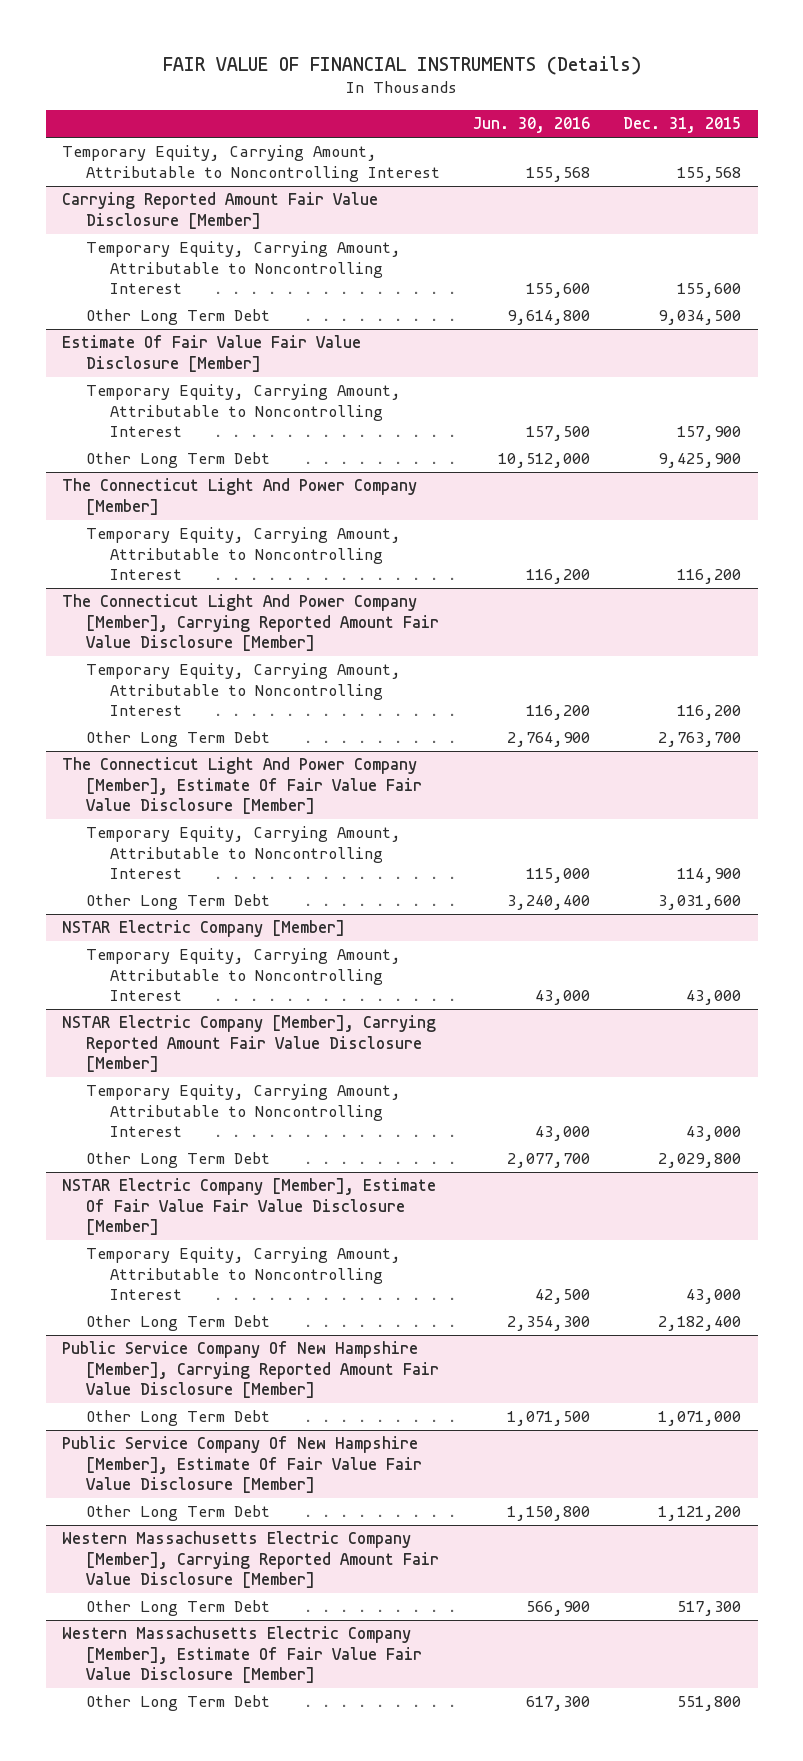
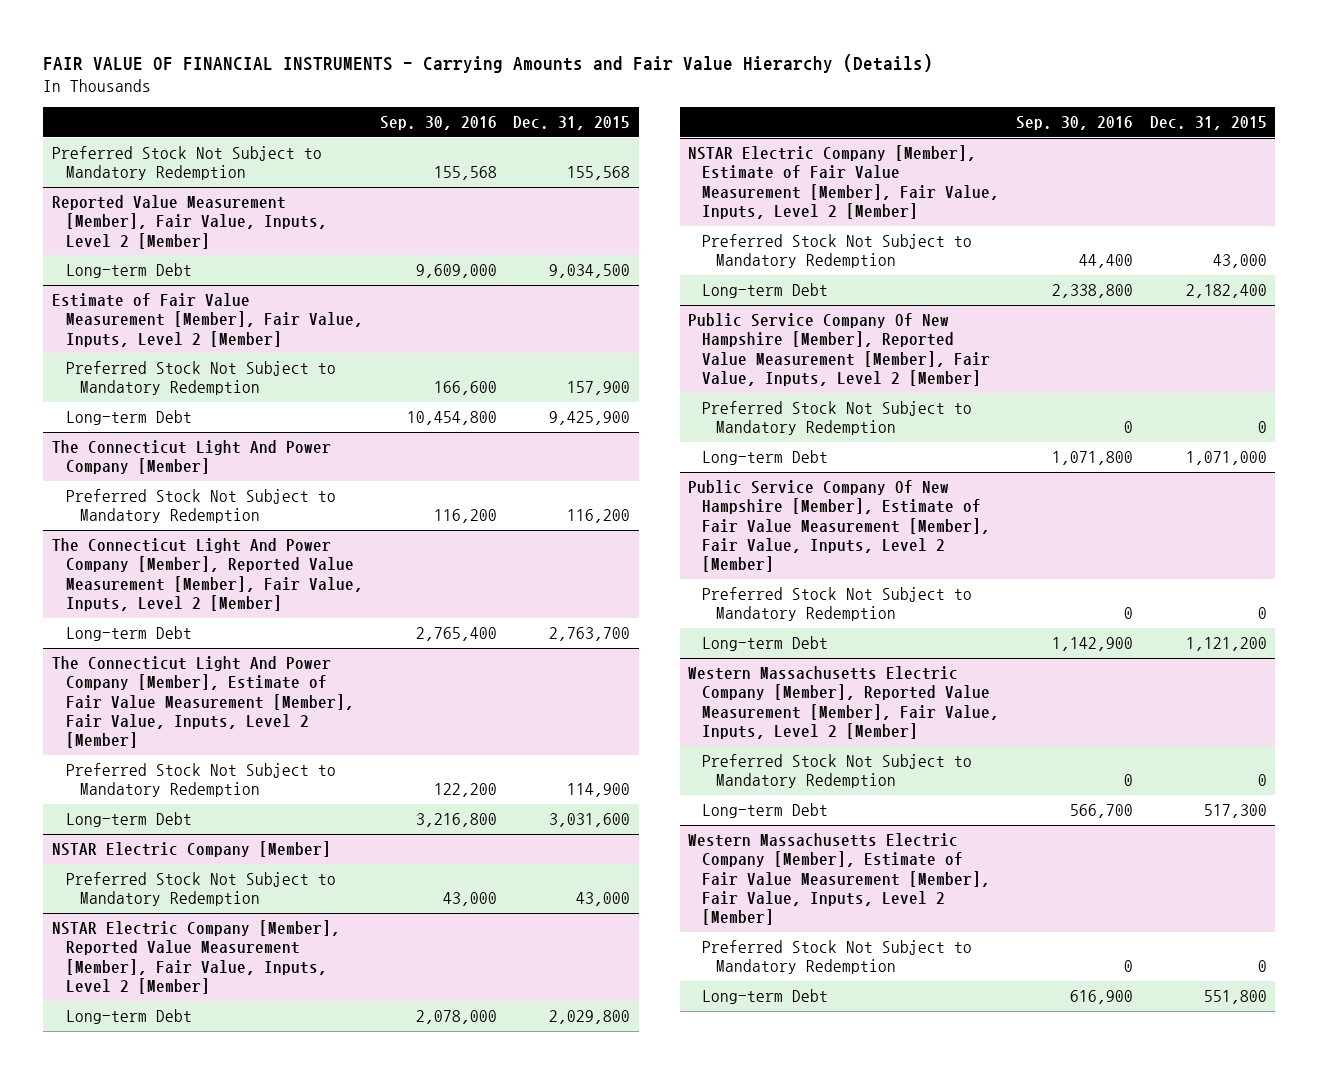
- FAIR VALUE OF FINANCIAL INSTRUMENTS (Details)
+ FAIR VALUE OF FINANCIAL INSTRUMENTS - Carrying Amounts and Fair Value Hierarchy (Details)
- | Jun. 30, 2016 | Dec. 31, 2015
+ | Sep. 30, 2016 | Dec. 31, 2015
- Temporary Equity, Carrying Amount, Attributable to Noncontrolling Interest | 155,568 | 155,568
- Carrying Reported Amount Fair Value Disclosure [Member]
- Temporary Equity, Carrying Amount, Attributable to Noncontrolling Interest | 155,600 | 155,600
- Other Long Term Debt | 9,614,800 | 9,034,500
- Estimate Of Fair Value Fair Value Disclosure [Member]
- Temporary Equity, Carrying Amount, Attributable to Noncontrolling Interest | 157,500 | 157,900
- Other Long Term Debt | 10,512,000 | 9,425,900
+ Preferred Stock Not Subject to Mandatory Redemption | 155,568 | 155,568
+ Reported Value Measurement [Member], Fair Value, Inputs, Level 2 [Member]
+ Long-term Debt | 9,609,000 | 9,034,500
+ Estimate of Fair Value Measurement [Member], Fair Value, Inputs, Level 2 [Member]
+ Preferred Stock Not Subject to Mandatory Redemption | 166,600 | 157,900
+ Long-term Debt | 10,454,800 | 9,425,900
@ The Connecticut Light And Power Company [Member]
- Temporary Equity, Carrying Amount, Attributable to Noncontrolling Interest | 116,200 | 116,200
- The Connecticut Light And Power Company [Member], Carrying Reported Amount Fair Value Disclosure [Member]
- Temporary Equity, Carrying Amount, Attributable to Noncontrolling Interest | 116,200 | 116,200
- Other Long Term Debt | 2,764,900 | 2,763,700
- The Connecticut Light And Power Company [Member], Estimate Of Fair Value Fair Value Disclosure [Member]
- Temporary Equity, Carrying Amount, Attributable to Noncontrolling Interest | 115,000 | 114,900
- Other Long Term Debt | 3,240,400 | 3,031,600
@ The Connecticut Light And Power Company [Member]
+ Preferred Stock Not Subject to Mandatory Redemption | 116,200 | 116,200
+ The Connecticut Light And Power Company [Member], Reported Value Measurement [Member], Fair Value, Inputs, Level 2 [Member]
+ Long-term Debt | 2,765,400 | 2,763,700
+ The Connecticut Light And Power Company [Member], Estimate of Fair Value Measurement [Member], Fair Value, Inputs, Level 2 [Member]
+ Preferred Stock Not Subject to Mandatory Redemption | 122,200 | 114,900
+ Long-term Debt | 3,216,800 | 3,031,600
@ NSTAR Electric Company [Member]
- Temporary Equity, Carrying Amount, Attributable to Noncontrolling Interest | 43,000 | 43,000
- NSTAR Electric Company [Member], Carrying Reported Amount Fair Value Disclosure [Member]
- Temporary Equity, Carrying Amount, Attributable to Noncontrolling Interest | 43,000 | 43,000
- Other Long Term Debt | 2,077,700 | 2,029,800
- NSTAR Electric Company [Member], Estimate Of Fair Value Fair Value Disclosure [Member]
- Temporary Equity, Carrying Amount, Attributable to Noncontrolling Interest | 42,500 | 43,000
- Other Long Term Debt | 2,354,300 | 2,182,400
- Public Service Company Of New Hampshire [Member], Carrying Reported Amount Fair Value Disclosure [Member]
- Other Long Term Debt | 1,071,500 | 1,071,000
- Public Service Company Of New Hampshire [Member], Estimate Of Fair Value Fair Value Disclosure [Member]
- Other Long Term Debt | 1,150,800 | 1,121,200
- Western Massachusetts Electric Company [Member], Carrying Reported Amount Fair Value Disclosure [Member]
- Other Long Term Debt | 566,900 | 517,300
- Western Massachusetts Electric Company [Member], Estimate Of Fair Value Fair Value Disclosure [Member]
- Other Long Term Debt | 617,300 | 551,800
@ NSTAR Electric Company [Member]
+ Preferred Stock Not Subject to Mandatory Redemption | 43,000 | 43,000
+ NSTAR Electric Company [Member], Reported Value Measurement [Member], Fair Value, Inputs, Level 2 [Member]
+ Long-term Debt | 2,078,000 | 2,029,800
+ NSTAR Electric Company [Member], Estimate of Fair Value Measurement [Member], Fair Value, Inputs, Level 2 [Member]
+ Preferred Stock Not Subject to Mandatory Redemption | 44,400 | 43,000
+ Long-term Debt | 2,338,800 | 2,182,400
+ Public Service Company Of New Hampshire [Member], Reported Value Measurement [Member], Fair Value, Inputs, Level 2 [Member]
+ Preferred Stock Not Subject to Mandatory Redemption | 0 | 0
+ Long-term Debt | 1,071,800 | 1,071,000
+ Public Service Company Of New Hampshire [Member], Estimate of Fair Value Measurement [Member], Fair Value, Inputs, Level 2 [Member]
+ Preferred Stock Not Subject to Mandatory Redemption | 0 | 0
+ Long-term Debt | 1,142,900 | 1,121,200
+ Western Massachusetts Electric Company [Member], Reported Value Measurement [Member], Fair Value, Inputs, Level 2 [Member]
+ Preferred Stock Not Subject to Mandatory Redemption | 0 | 0
+ Long-term Debt | 566,700 | 517,300
+ Western Massachusetts Electric Company [Member], Estimate of Fair Value Measurement [Member], Fair Value, Inputs, Level 2 [Member]
+ Preferred Stock Not Subject to Mandatory Redemption | 0 | 0
+ Long-term Debt | 616,900 | 551,800

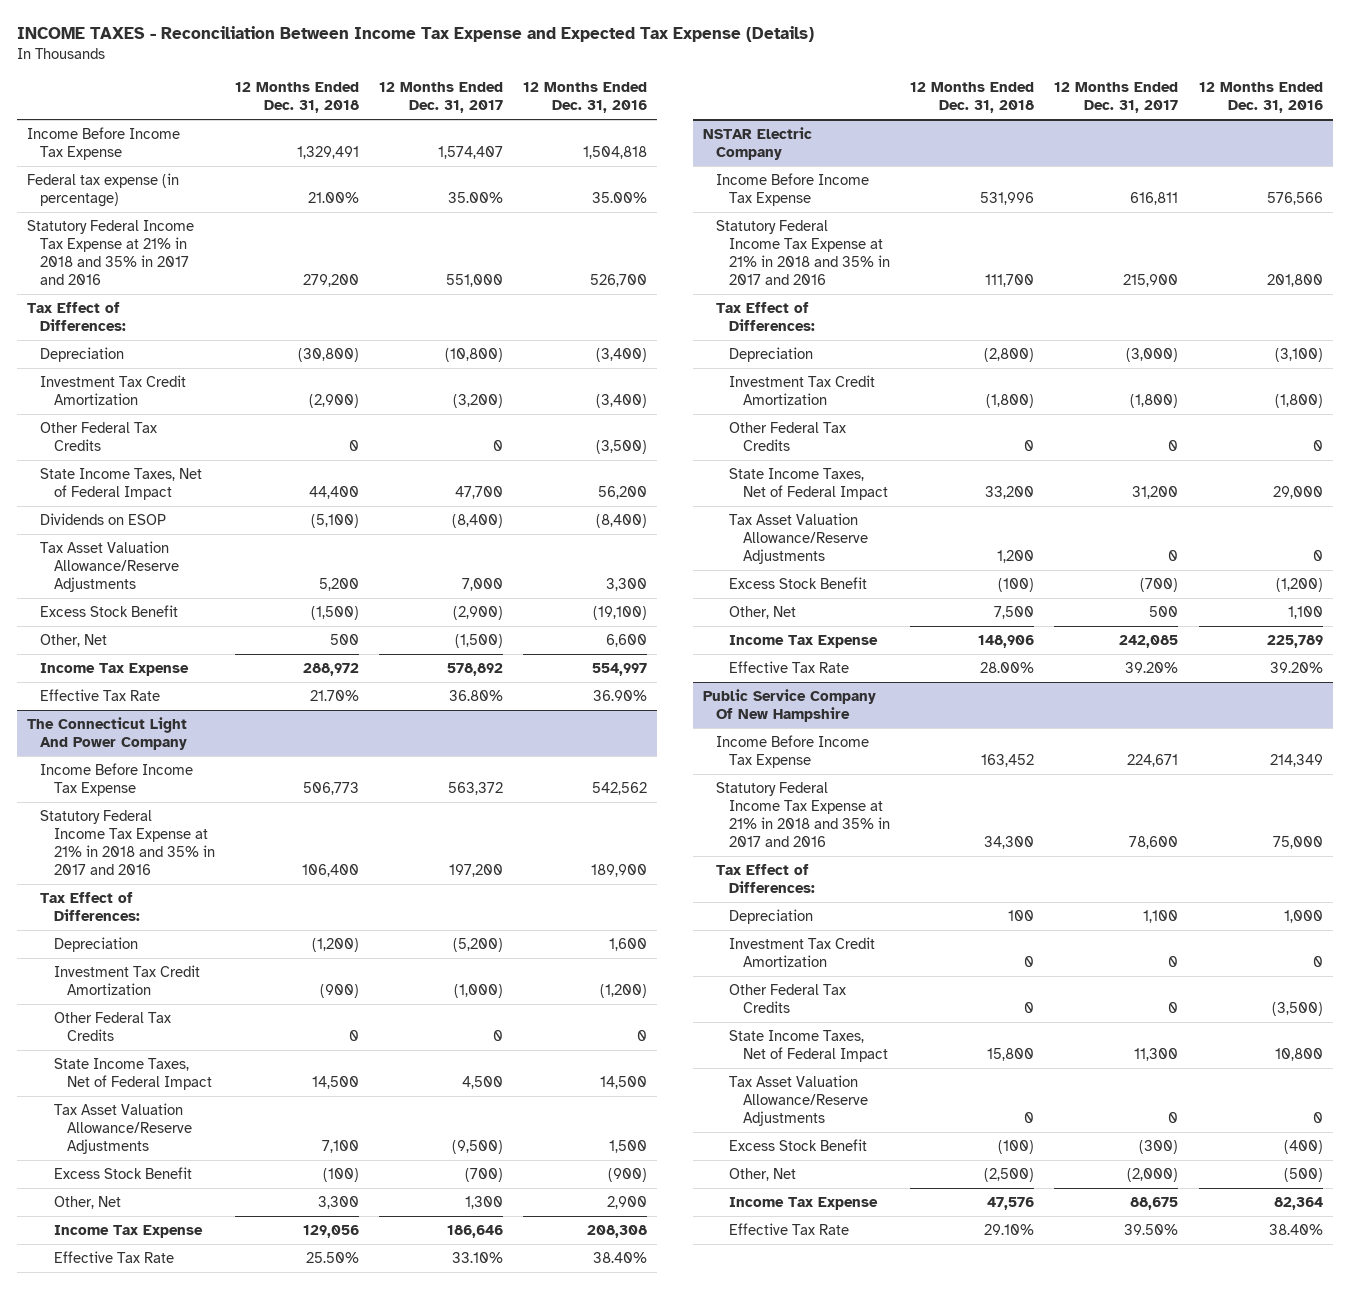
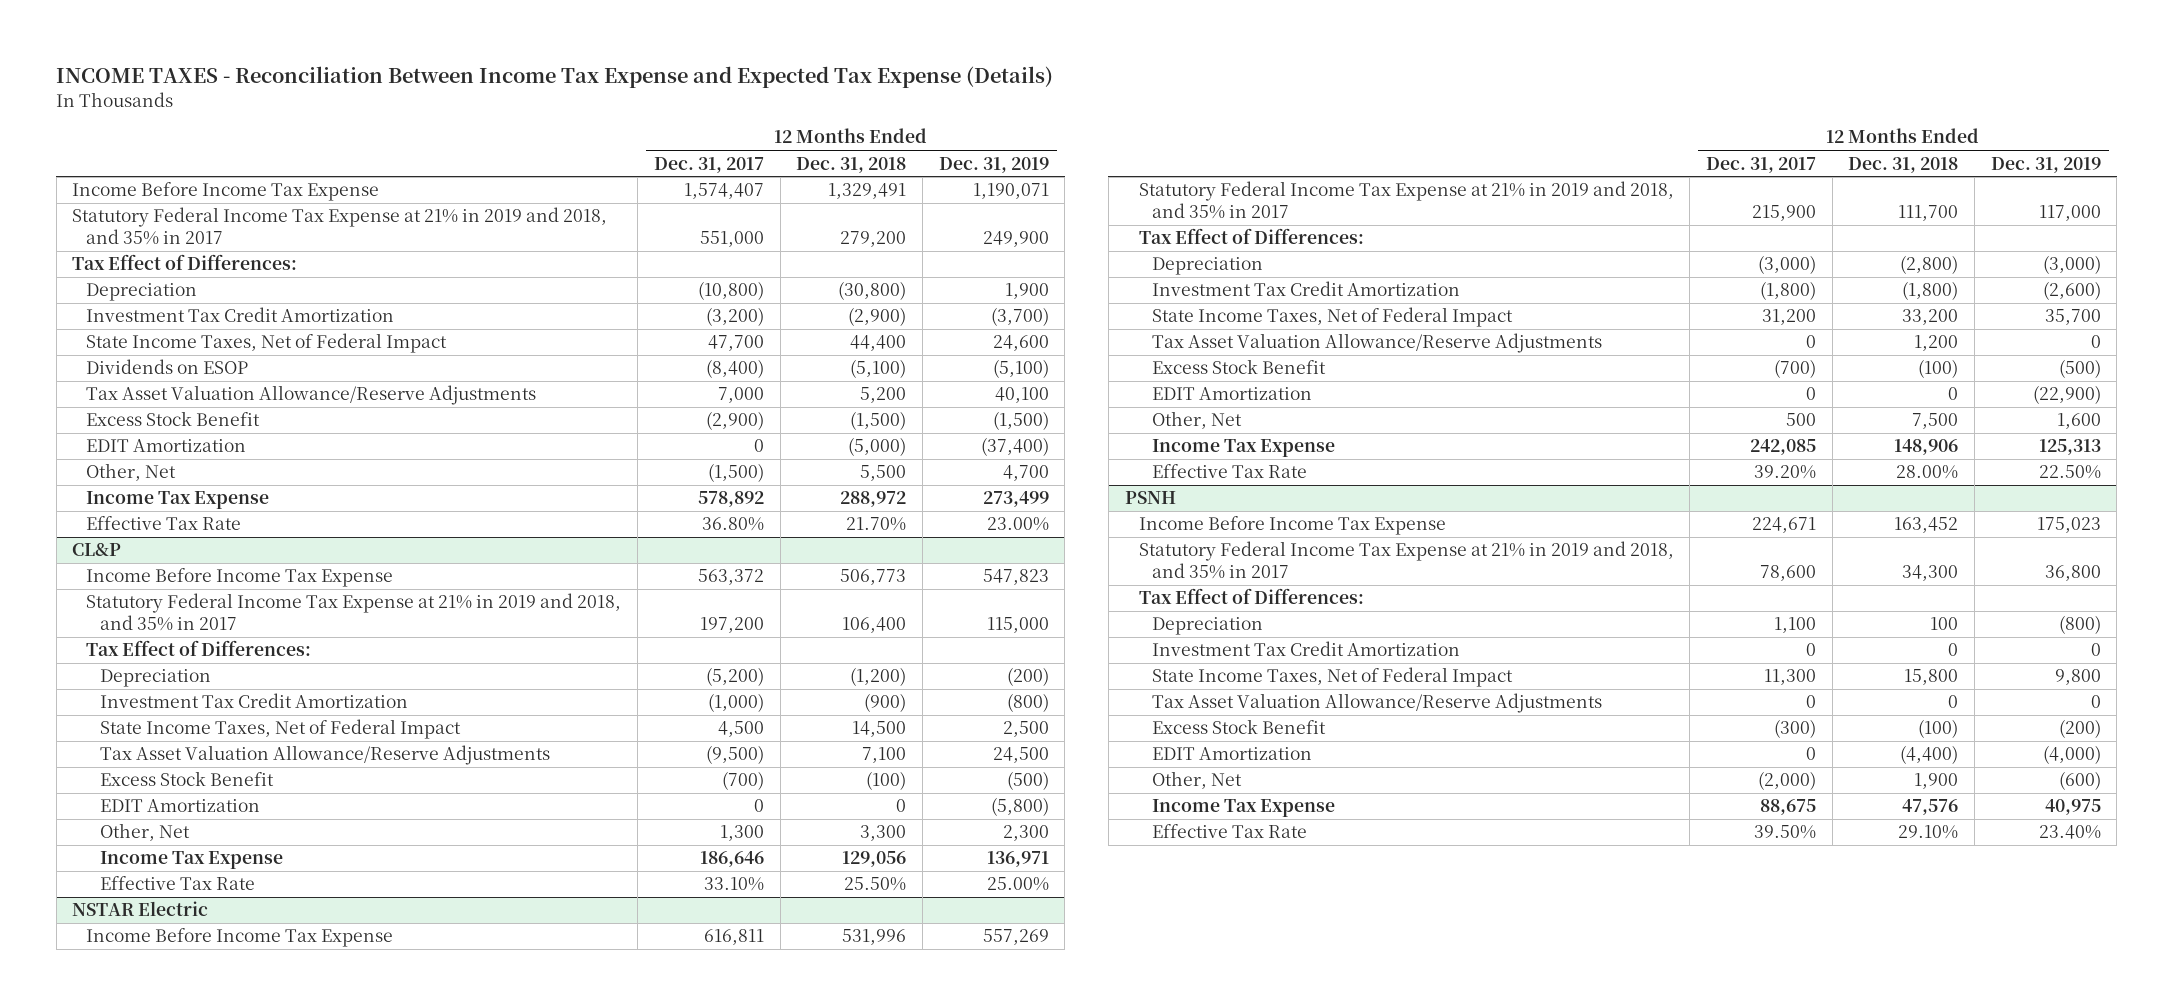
- | 12 Months Ended Dec. 31, 2018 | 12 Months Ended Dec. 31, 2017 | 12 Months Ended Dec. 31, 2016
+ | 12 Months Ended Dec. 31, 2017 | 12 Months Ended Dec. 31, 2018 | 12 Months Ended Dec. 31, 2019
- Federal tax expense (in percentage) | 21.00% | 35.00% | 35.00%
- Statutory Federal Income Tax Expense at 21% in 2018 and 35% in 2017 and 2016 | 279,200 | 551,000 | 526,700
+ Statutory Federal Income Tax Expense at 21% in 2019 and 2018, and 35% in 2017 | 551,000 | 279,200 | 249,900
- Other Federal Tax Credits | 0 | 0 | (3,500)
- Other, Net | 500 | (1,500) | 6,600
+ EDIT Amortization | 0 | (5,000) | (37,400)
+ Other, Net | (1,500) | 5,500 | 4,700
- The Connecticut Light And Power Company
+ CL&P
- Statutory Federal Income Tax Expense at 21% in 2018 and 35% in 2017 and 2016 | 106,400 | 197,200 | 189,900
+ Statutory Federal Income Tax Expense at 21% in 2019 and 2018, and 35% in 2017 | 197,200 | 106,400 | 115,000
- Other Federal Tax Credits | 0 | 0 | 0
+ EDIT Amortization | 0 | 0 | (5,800)
- NSTAR Electric Company
+ NSTAR Electric
- Statutory Federal Income Tax Expense at 21% in 2018 and 35% in 2017 and 2016 | 111,700 | 215,900 | 201,800
+ Statutory Federal Income Tax Expense at 21% in 2019 and 2018, and 35% in 2017 | 215,900 | 111,700 | 117,000
- Other Federal Tax Credits | 0 | 0 | 0
+ EDIT Amortization | 0 | 0 | (22,900)
- Public Service Company Of New Hampshire
+ PSNH
- Statutory Federal Income Tax Expense at 21% in 2018 and 35% in 2017 and 2016 | 34,300 | 78,600 | 75,000
+ Statutory Federal Income Tax Expense at 21% in 2019 and 2018, and 35% in 2017 | 78,600 | 34,300 | 36,800
- Other Federal Tax Credits | 0 | 0 | (3,500)
- Other, Net | (2,500) | (2,000) | (500)
+ EDIT Amortization | 0 | (4,400) | (4,000)
+ Other, Net | (2,000) | 1,900 | (600)

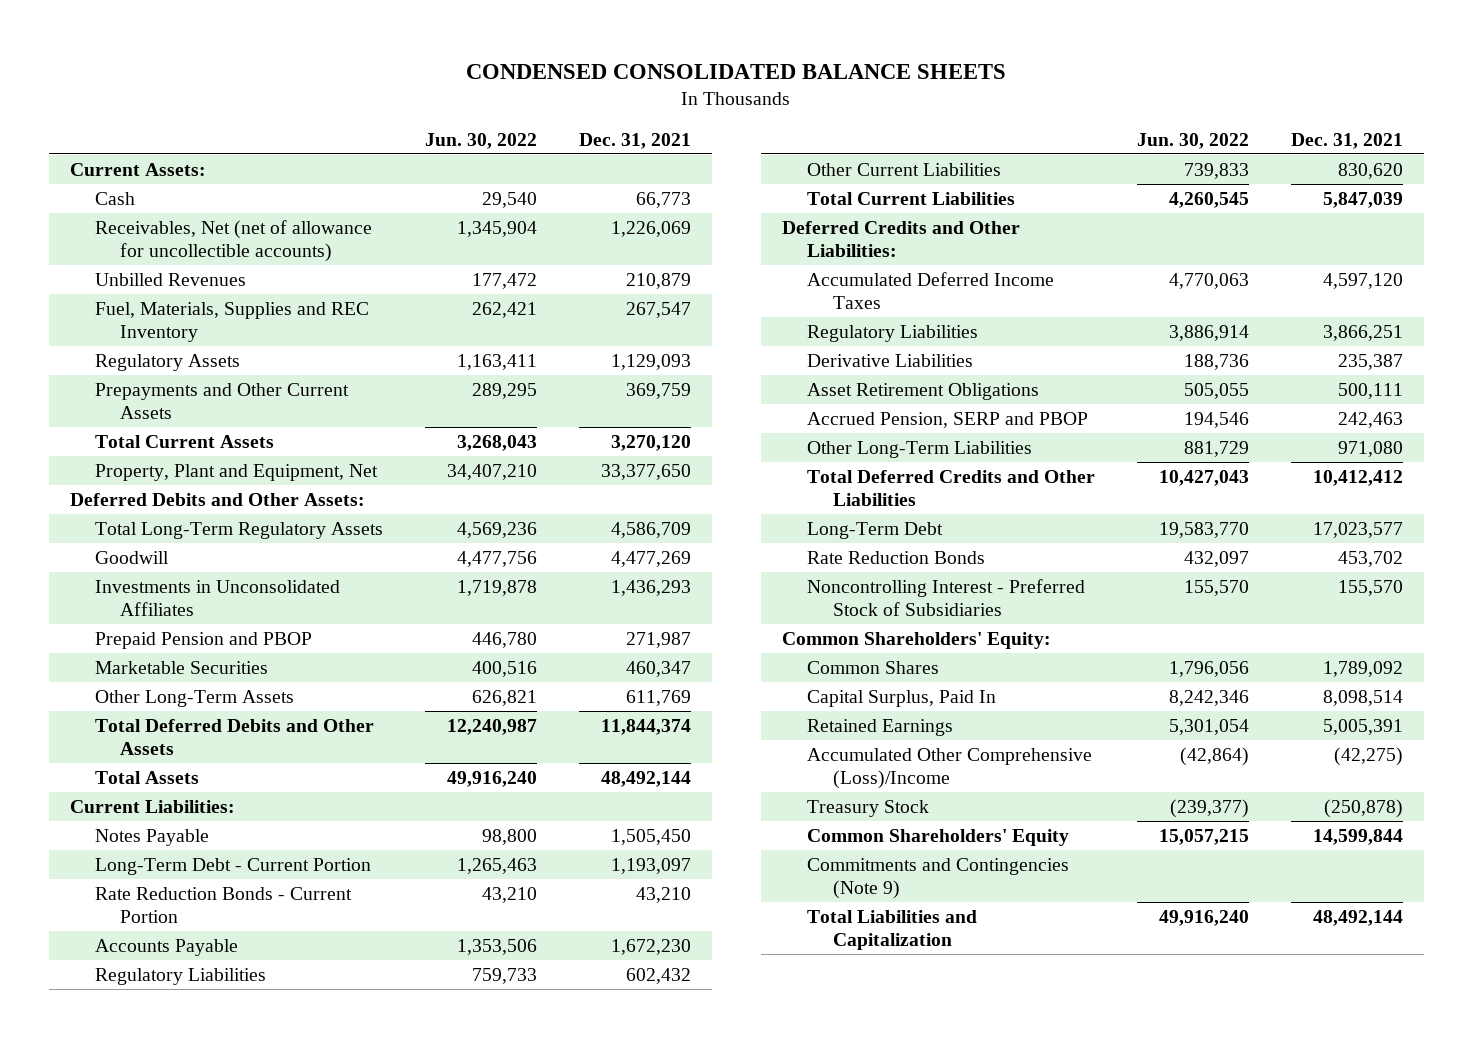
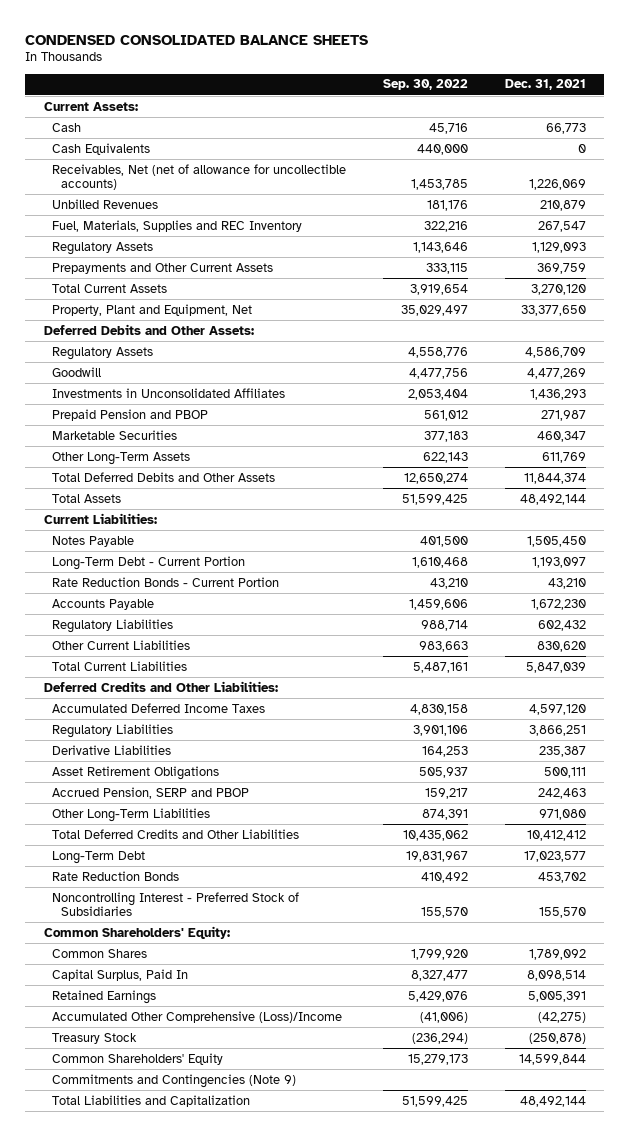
- | Jun. 30, 2022 | Dec. 31, 2021
+ | Sep. 30, 2022 | Dec. 31, 2021
+ Cash Equivalents | 440,000 | 0
- Total Long-Term Regulatory Assets | 4,569,236 | 4,586,709
+ Regulatory Assets | 4,558,776 | 4,586,709

